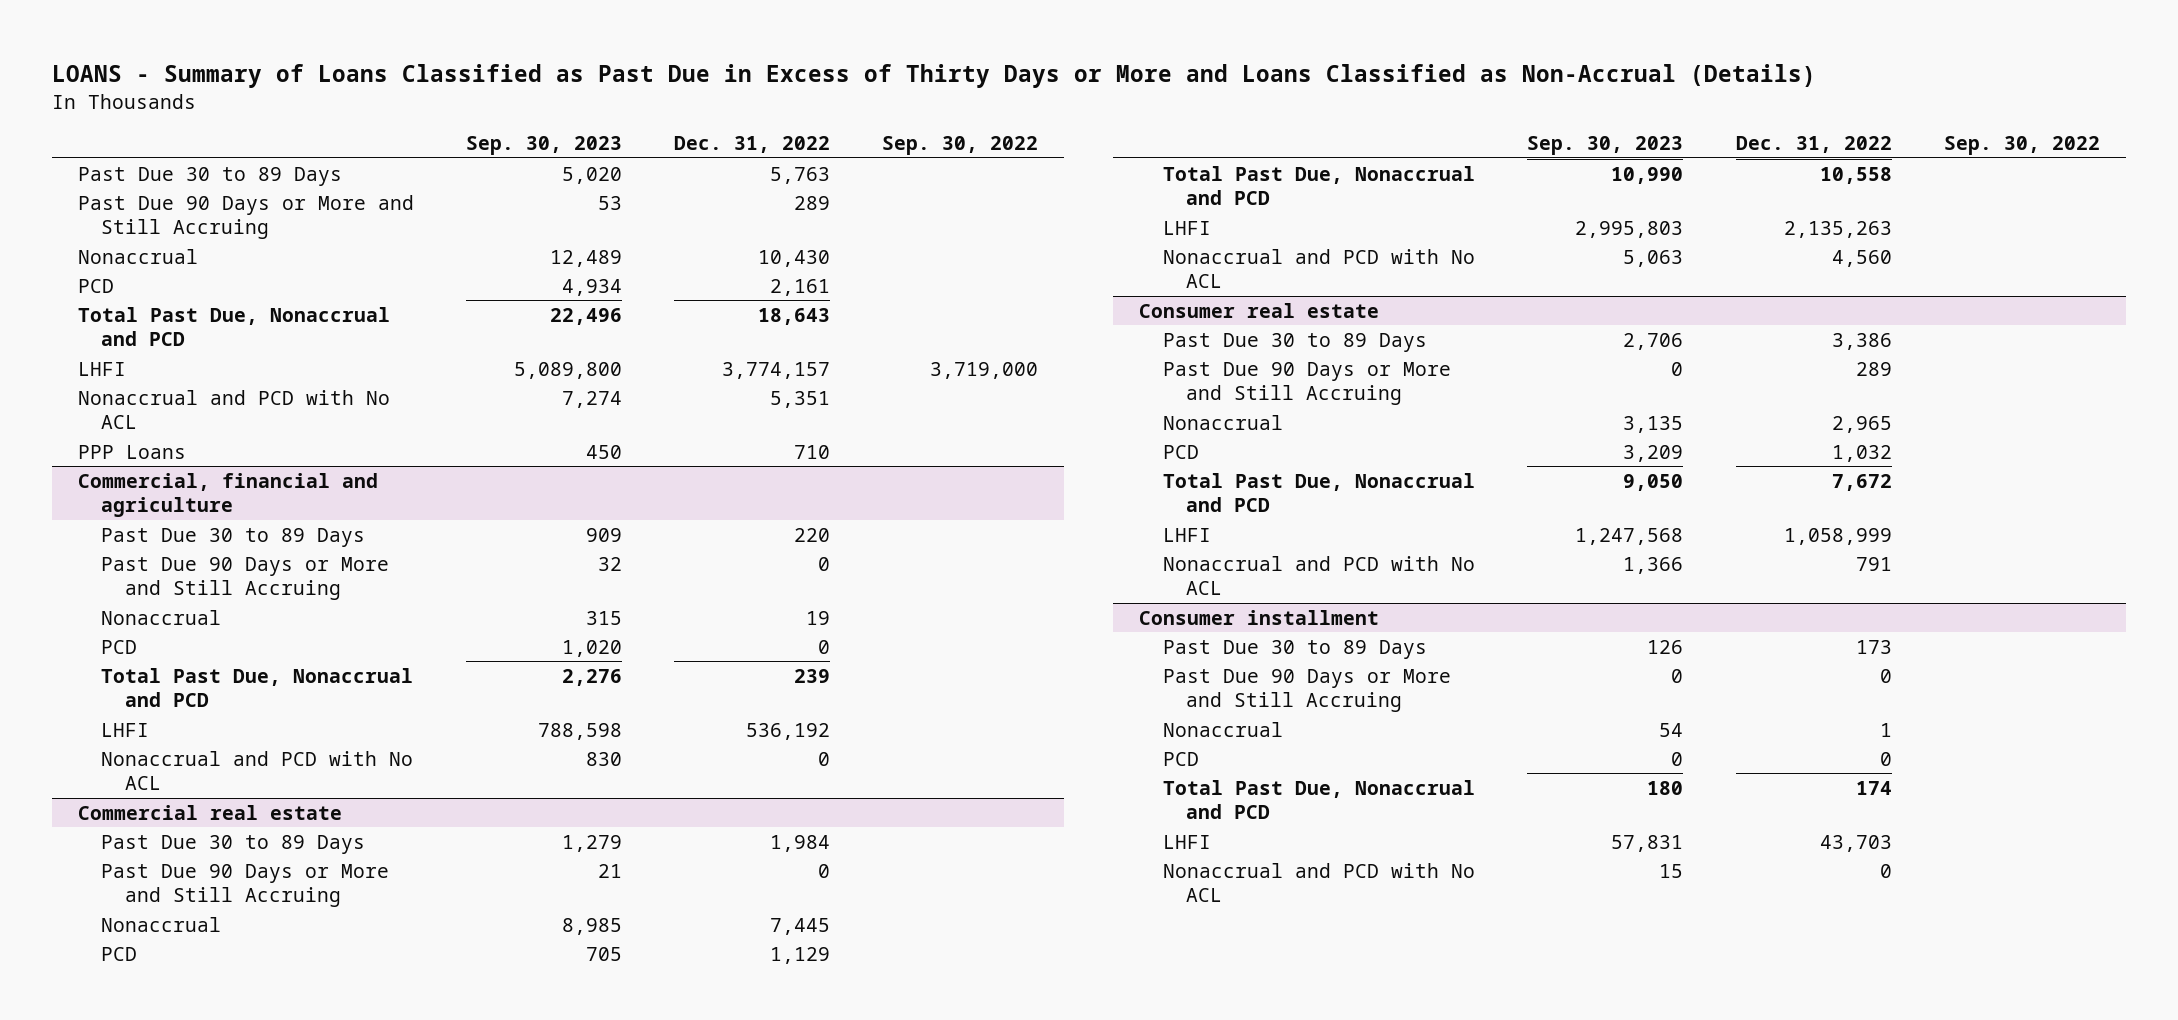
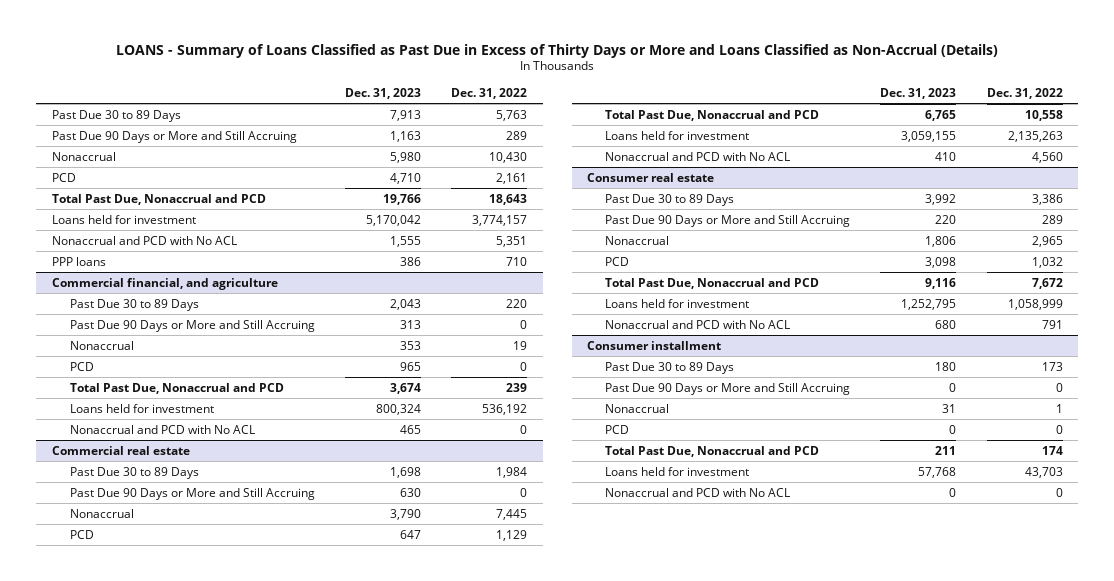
- | Sep. 30, 2023 | Dec. 31, 2022 | Sep. 30, 2022
+ | Dec. 31, 2023 | Dec. 31, 2022
- LHFI | 5,089,800 | 3,774,157 | 3,719,000
+ Loans held for investment | 5,170,042 | 3,774,157
- PPP Loans | 450 | 710 |
- Commercial, financial and agriculture
+ PPP loans | 386 | 710
+ Commercial financial, and agriculture
- LHFI | 788,598 | 536,192 |
+ Loans held for investment | 800,324 | 536,192
@ Commercial real estate
- LHFI | 2,995,803 | 2,135,263 |
+ Loans held for investment | 3,059,155 | 2,135,263
@ Consumer real estate
- LHFI | 1,247,568 | 1,058,999 |
+ Loans held for investment | 1,252,795 | 1,058,999
@ Consumer installment
- LHFI | 57,831 | 43,703 |
+ Loans held for investment | 57,768 | 43,703

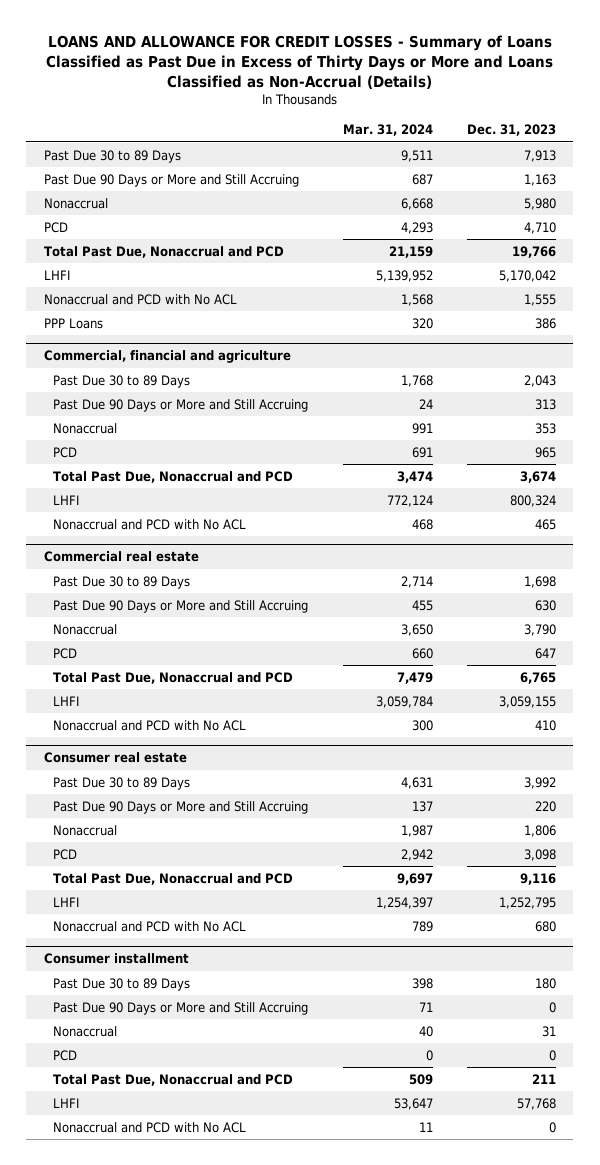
- LOANS - Summary of Loans Classified as Past Due in Excess of Thirty Days or More and Loans Classified as Non-Accrual (Details)
+ LOANS AND ALLOWANCE FOR CREDIT LOSSES - Summary of Loans Classified as Past Due in Excess of Thirty Days or More and Loans Classified as Non-Accrual (Details)
- | Dec. 31, 2023 | Dec. 31, 2022
+ | Mar. 31, 2024 | Dec. 31, 2023
- Loans held for investment | 5,170,042 | 3,774,157
+ LHFI | 5,139,952 | 5,170,042
- PPP loans | 386 | 710
- Commercial financial, and agriculture
+ PPP Loans | 320 | 386
+ Commercial, financial and agriculture
- Loans held for investment | 800,324 | 536,192
+ LHFI | 772,124 | 800,324
@ Commercial real estate
- Loans held for investment | 3,059,155 | 2,135,263
+ LHFI | 3,059,784 | 3,059,155
@ Consumer real estate
- Loans held for investment | 1,252,795 | 1,058,999
+ LHFI | 1,254,397 | 1,252,795
@ Consumer installment
- Loans held for investment | 57,768 | 43,703
+ LHFI | 53,647 | 57,768

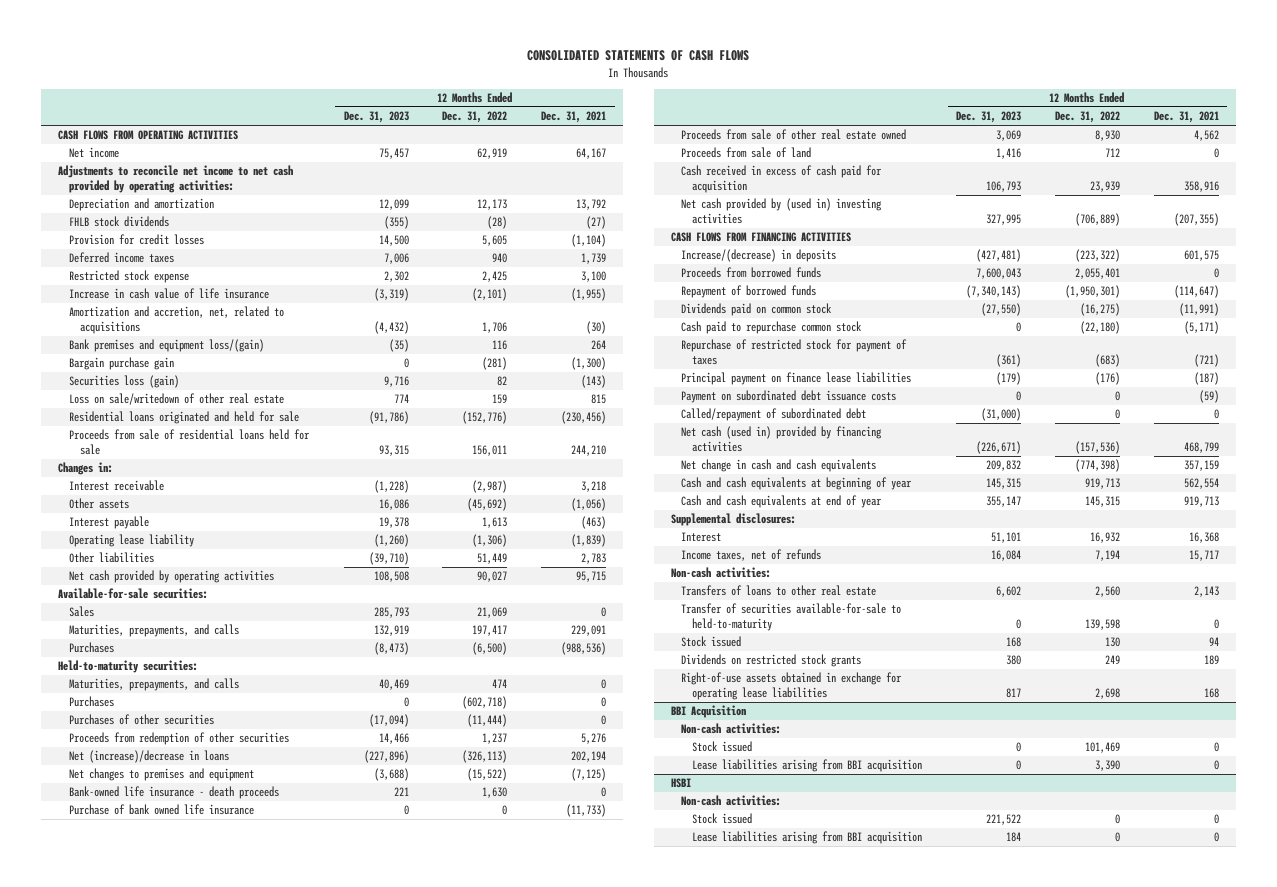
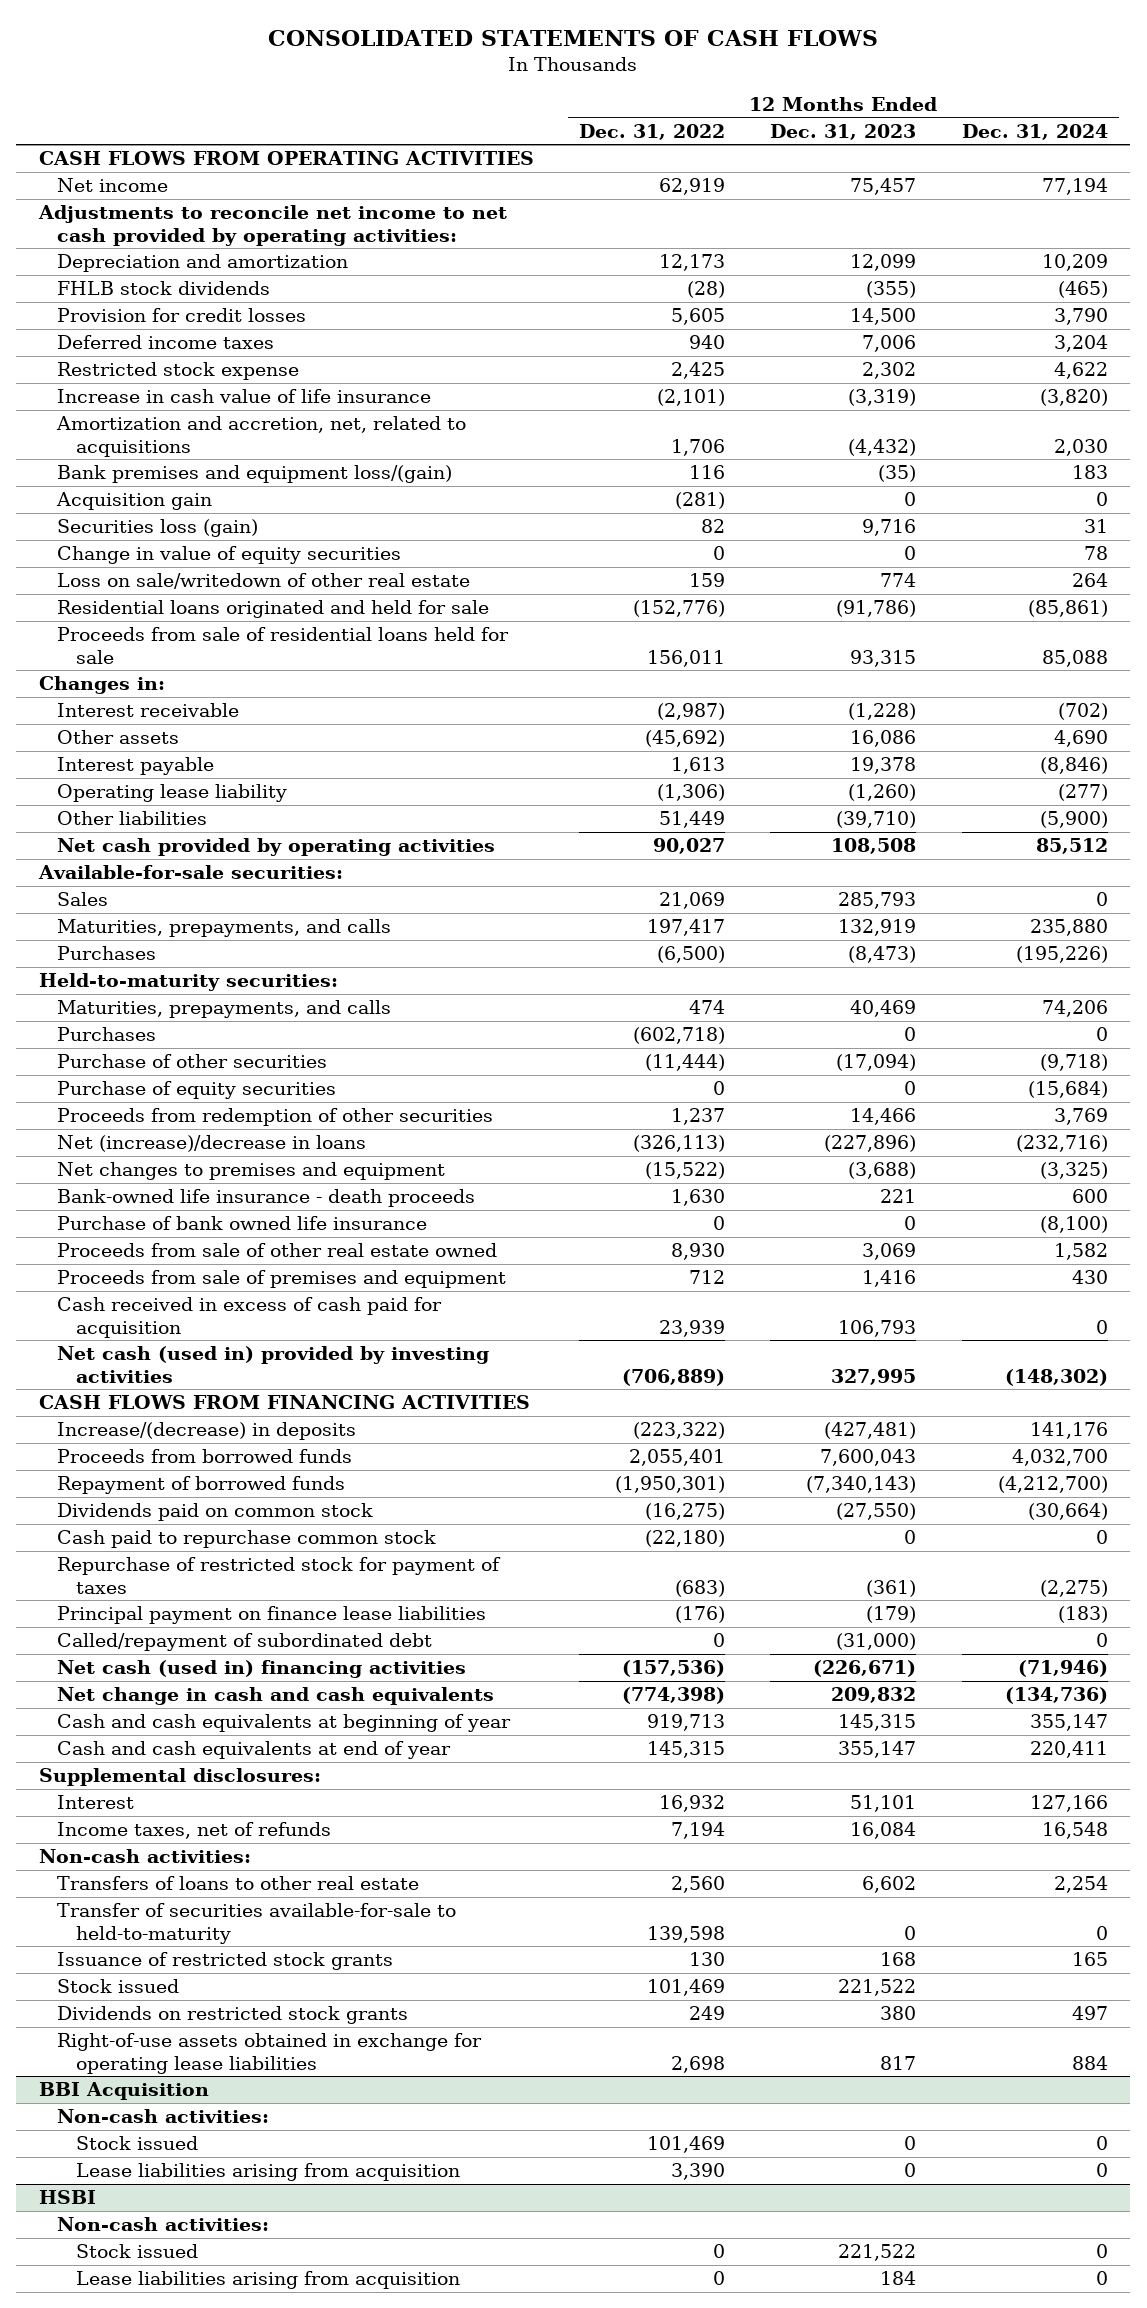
- | 12 Months Ended Dec. 31, 2023 | 12 Months Ended Dec. 31, 2022 | 12 Months Ended Dec. 31, 2021
+ | 12 Months Ended Dec. 31, 2022 | 12 Months Ended Dec. 31, 2023 | 12 Months Ended Dec. 31, 2024
- Bargain purchase gain | 0 | (281) | (1,300)
+ Acquisition gain | (281) | 0 | 0
+ Change in value of equity securities | 0 | 0 | 78
- Purchases of other securities | (17,094) | (11,444) | 0
+ Purchase of other securities | (11,444) | (17,094) | (9,718)
+ Purchase of equity securities | 0 | 0 | (15,684)
- Proceeds from sale of land | 1,416 | 712 | 0
+ Proceeds from sale of premises and equipment | 712 | 1,416 | 430
- Net cash provided by (used in) investing activities | 327,995 | (706,889) | (207,355)
+ Net cash (used in) provided by investing activities | (706,889) | 327,995 | (148,302)
- Payment on subordinated debt issuance costs | 0 | 0 | (59)
- Net cash (used in) provided by financing activities | (226,671) | (157,536) | 468,799
+ Net cash (used in) financing activities | (157,536) | (226,671) | (71,946)
- Stock issued | 168 | 130 | 94
+ Issuance of restricted stock grants | 130 | 168 | 165
+ Stock issued | 101,469 | 221,522 |
@ BBI Acquisition
- Lease liabilities arising from BBI acquisition | 0 | 3,390 | 0
+ Lease liabilities arising from acquisition | 3,390 | 0 | 0
@ HSBI
- Lease liabilities arising from BBI acquisition | 184 | 0 | 0
+ Lease liabilities arising from acquisition | 0 | 184 | 0

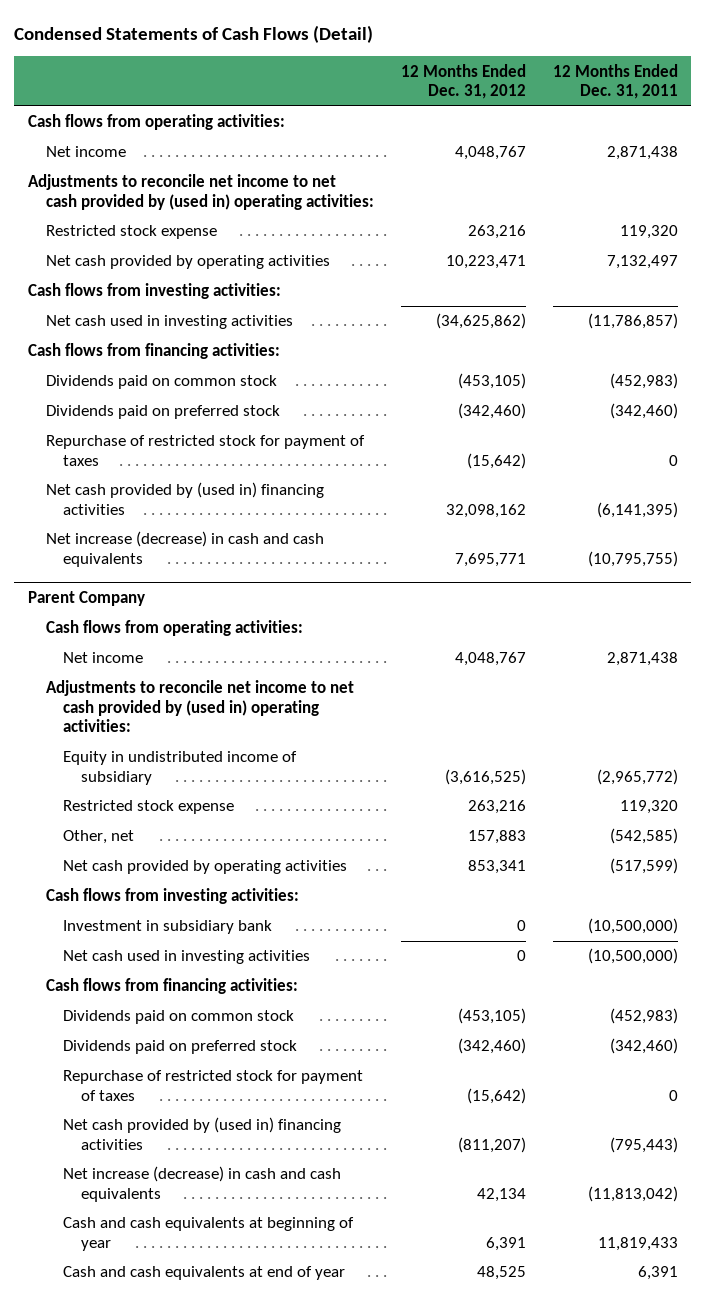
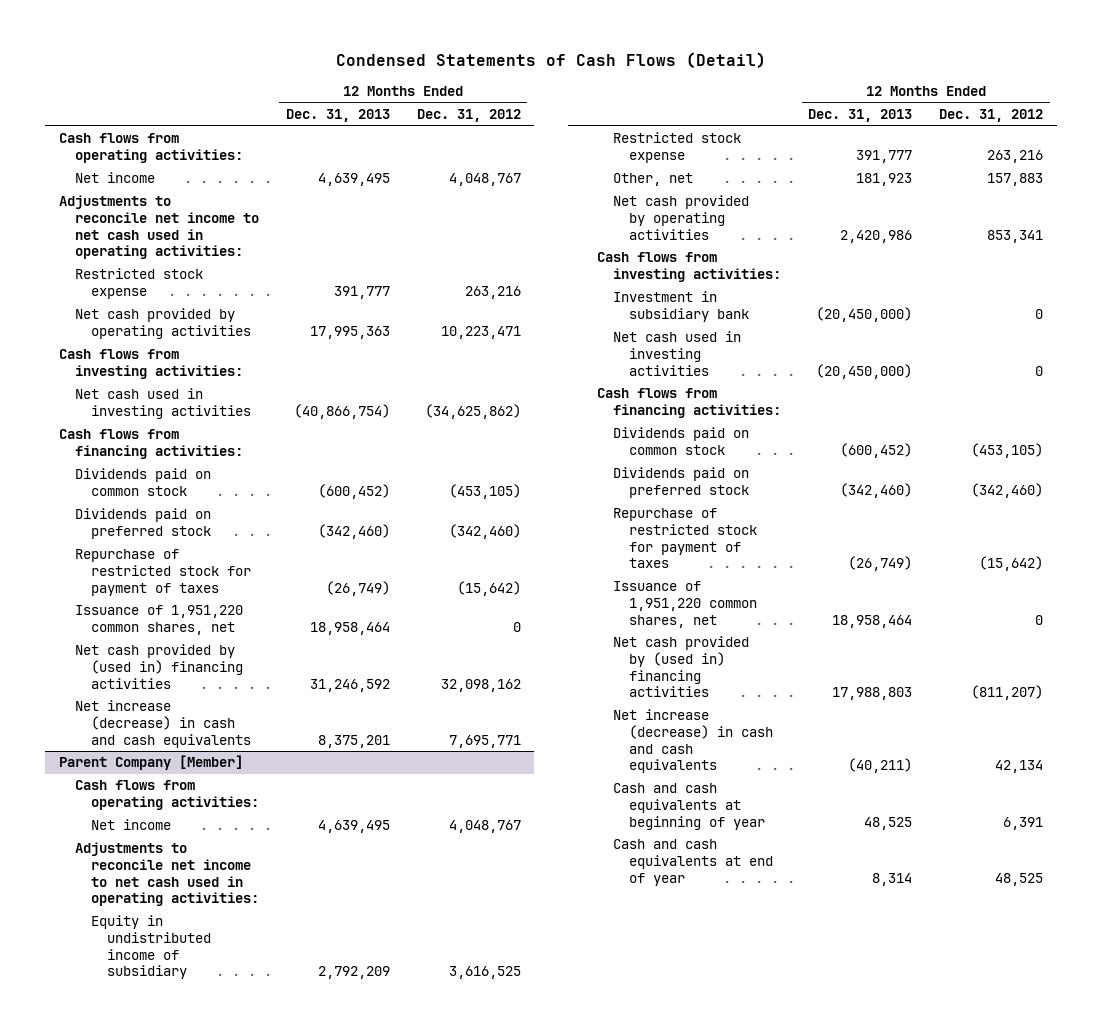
- | 12 Months Ended Dec. 31, 2012 | 12 Months Ended Dec. 31, 2011
+ | 12 Months Ended Dec. 31, 2013 | 12 Months Ended Dec. 31, 2012
- Adjustments to reconcile net income to net cash provided by (used in) operating activities:
+ Adjustments to reconcile net income to net cash used in operating activities:
+ Issuance of 1,951,220 common shares, net | 18,958,464 | 0
- Parent Company
+ Parent Company [Member]
- Adjustments to reconcile net income to net cash provided by (used in) operating activities:
- Equity in undistributed income of subsidiary | (3,616,525) | (2,965,772)
+ Adjustments to reconcile net income to net cash used in operating activities:
+ Equity in undistributed income of subsidiary | 2,792,209 | 3,616,525
+ Issuance of 1,951,220 common shares, net | 18,958,464 | 0

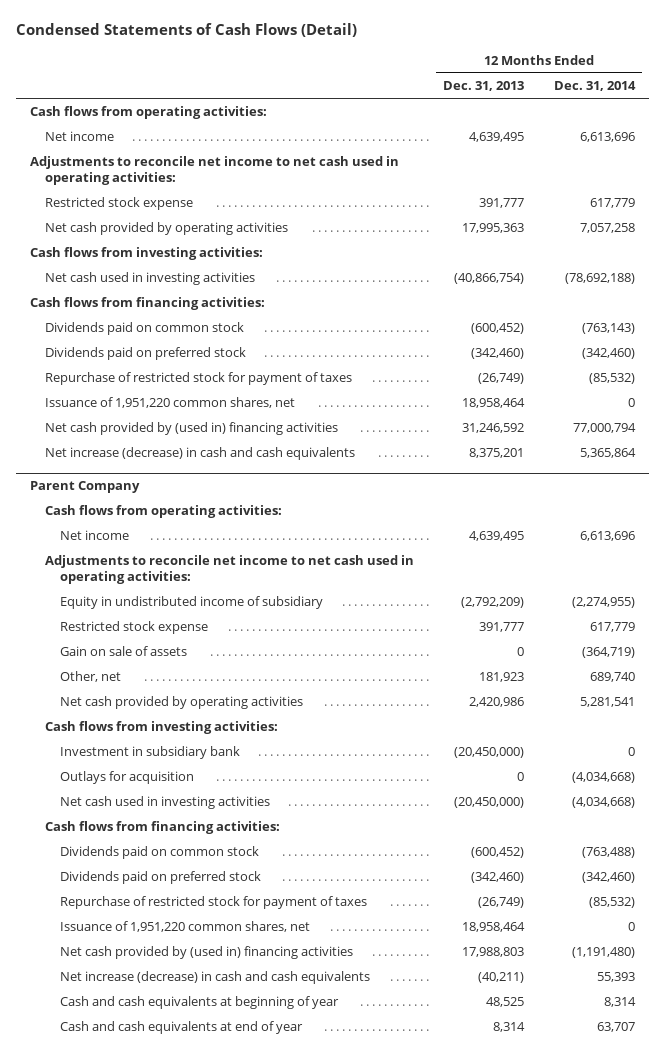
- | 12 Months Ended Dec. 31, 2013 | 12 Months Ended Dec. 31, 2012
+ | 12 Months Ended Dec. 31, 2013 | 12 Months Ended Dec. 31, 2014
- Parent Company [Member]
+ Parent Company
- Equity in undistributed income of subsidiary | 2,792,209 | 3,616,525
+ Equity in undistributed income of subsidiary | (2,792,209) | (2,274,955)
+ Gain on sale of assets | 0 | (364,719)
+ Outlays for acquisition | 0 | (4,034,668)

